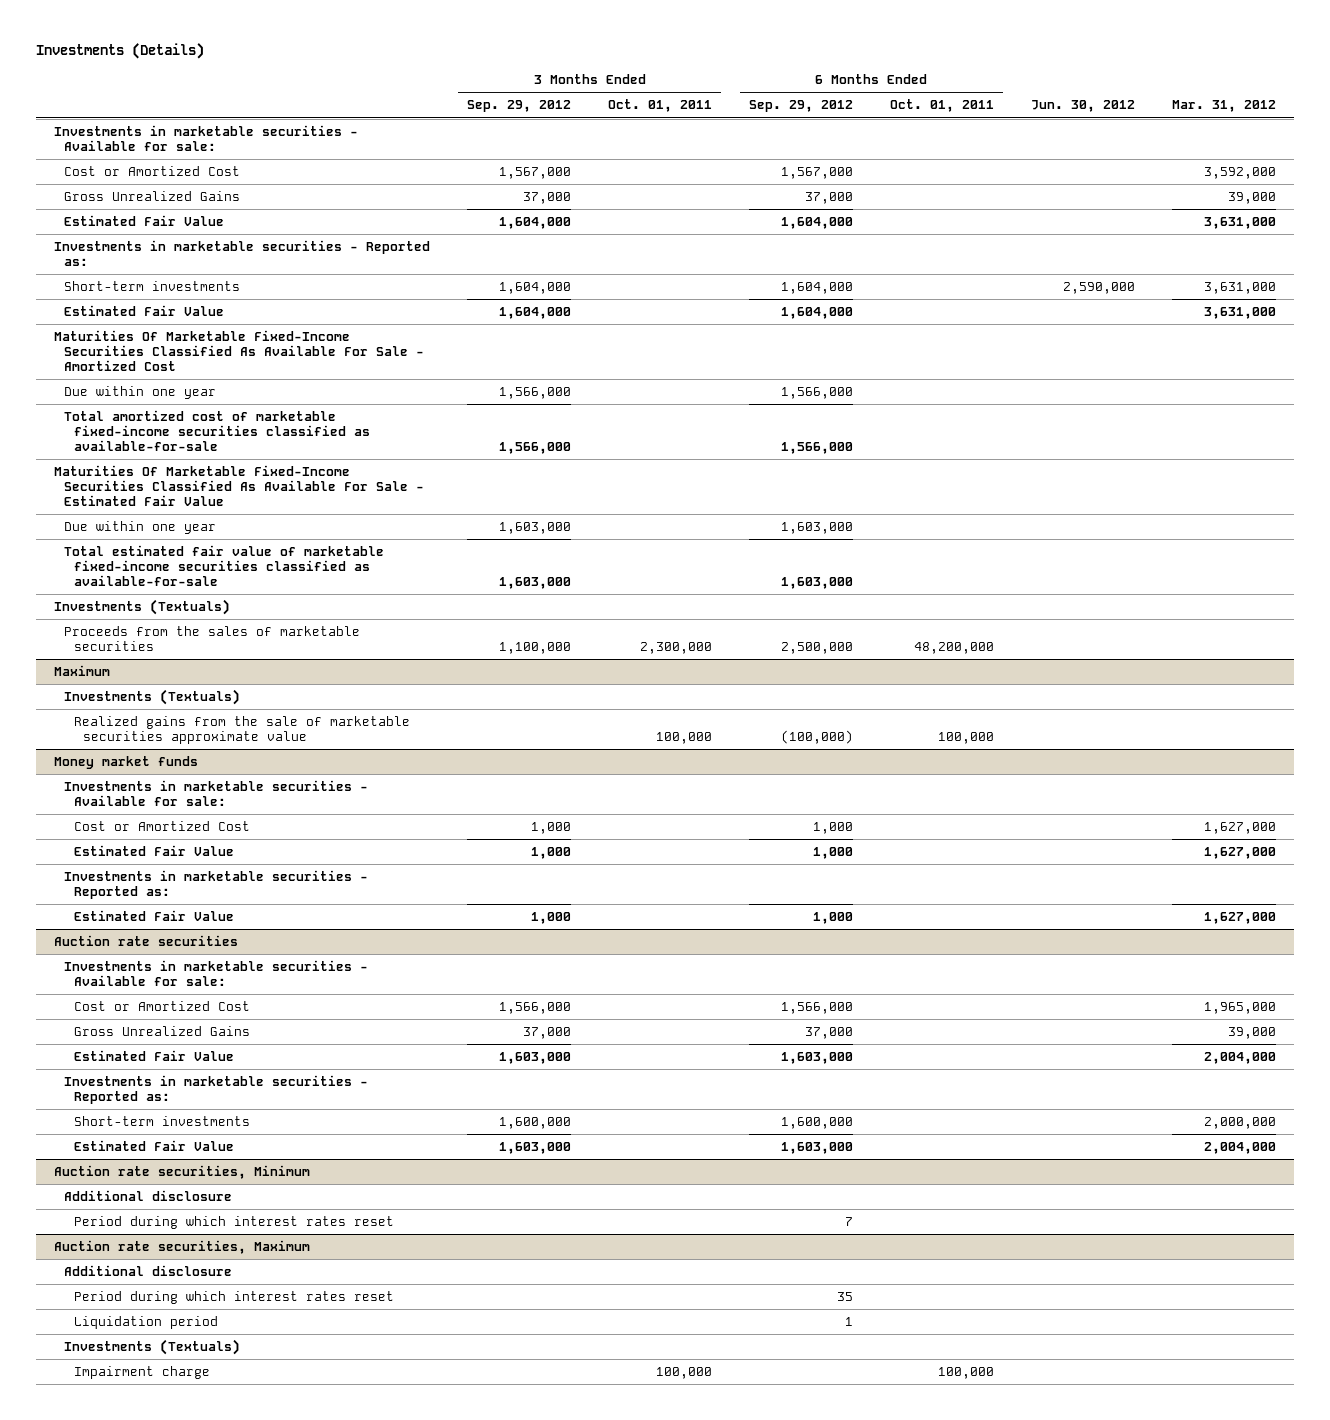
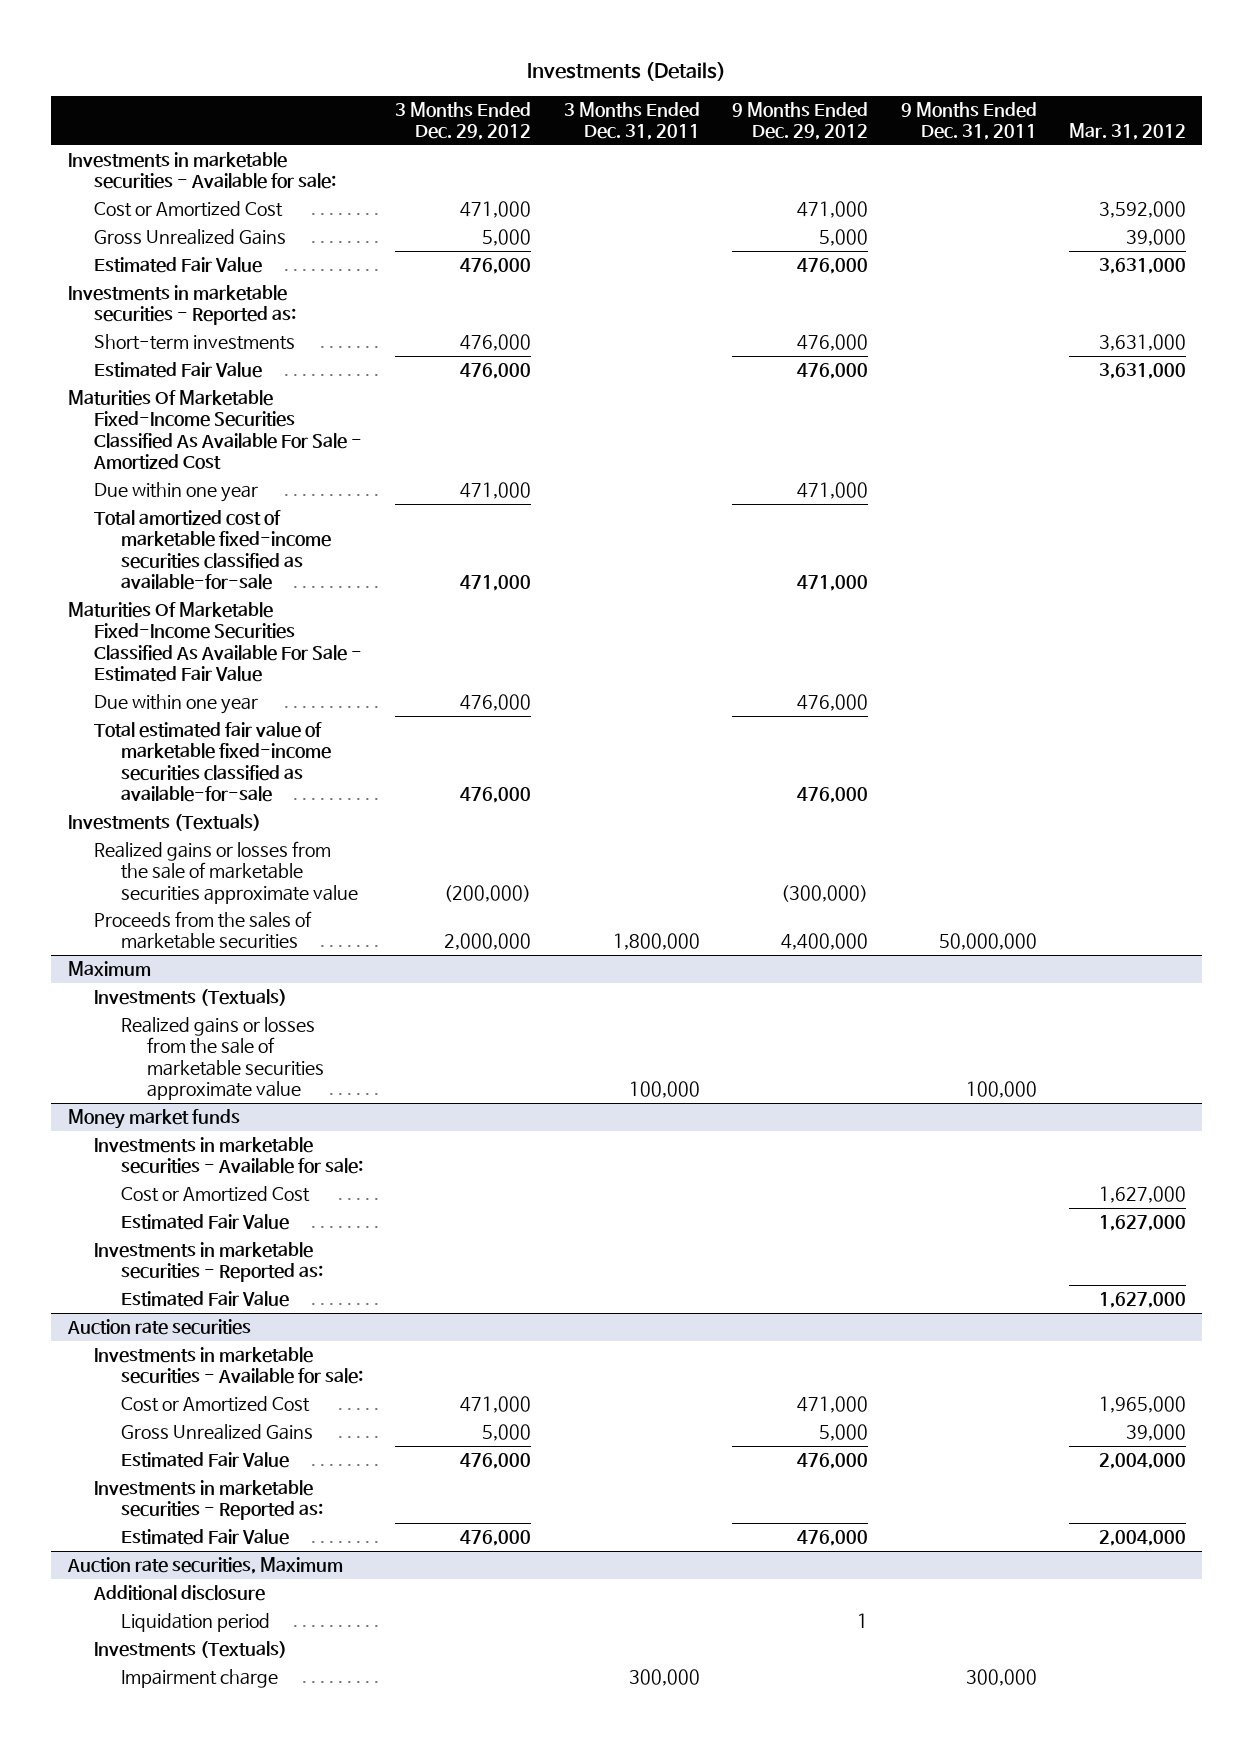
- | 3 Months Ended Sep. 29, 2012 | 3 Months Ended Oct. 01, 2011 | 6 Months Ended Sep. 29, 2012 | 6 Months Ended Oct. 01, 2011 | Jun. 30, 2012 | Mar. 31, 2012
+ | 3 Months Ended Dec. 29, 2012 | 3 Months Ended Dec. 31, 2011 | 9 Months Ended Dec. 29, 2012 | 9 Months Ended Dec. 31, 2011 | Mar. 31, 2012
+ Realized gains or losses from the sale of marketable securities approximate value | (200,000) | | (300,000) | |
@ Maximum
- Realized gains from the sale of marketable securities approximate value | | 100,000 | (100,000) | 100,000 | |
+ Realized gains or losses from the sale of marketable securities approximate value | | 100,000 | | 100,000 |
@ Auction rate securities
- Short-term investments | 1,600,000 | | 1,600,000 | | | 2,000,000
- Auction rate securities, Minimum
- Additional disclosure
- Period during which interest rates reset | | | 7 | | |
@ Auction rate securities, Maximum
- Period during which interest rates reset | | | 35 | | |

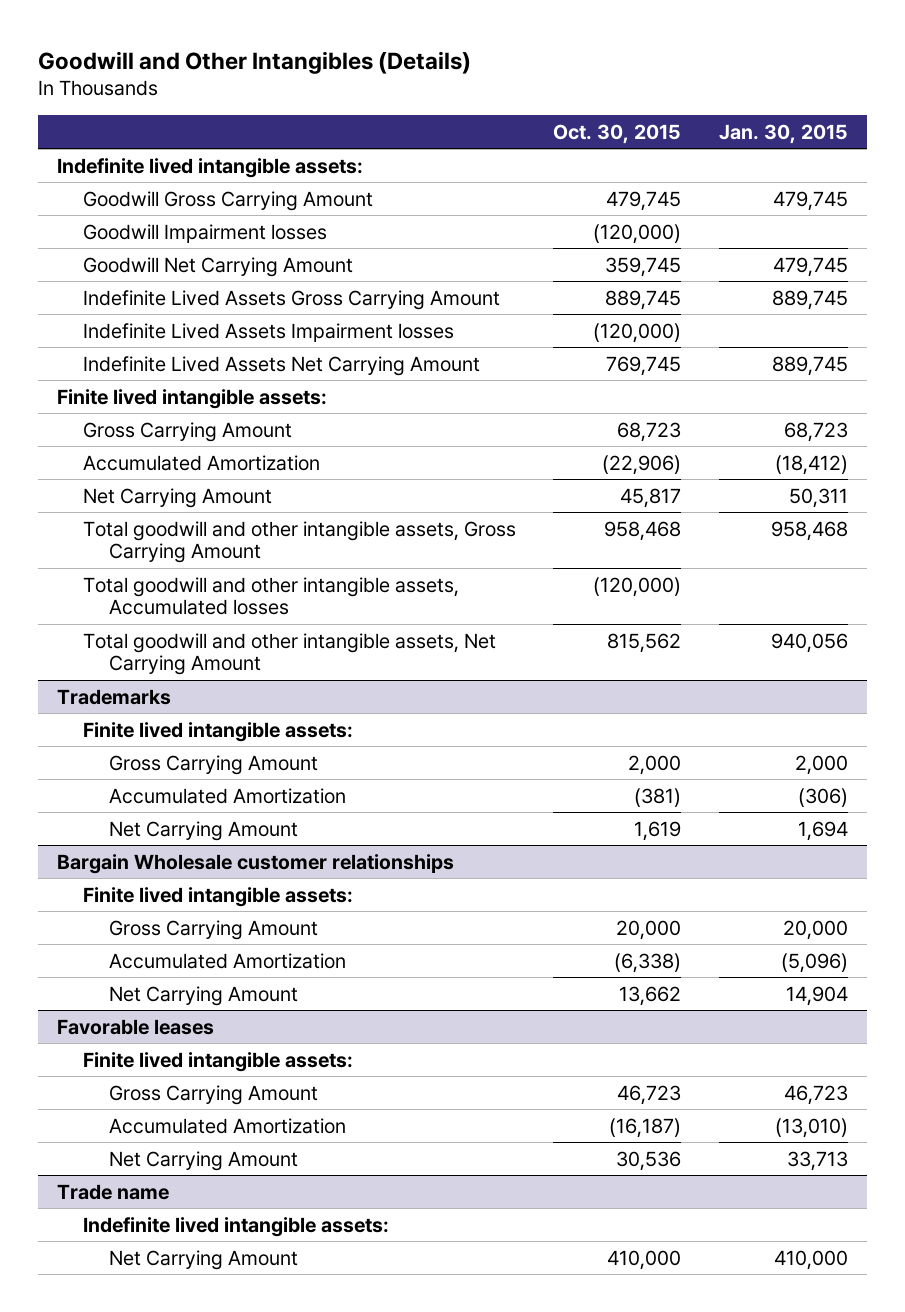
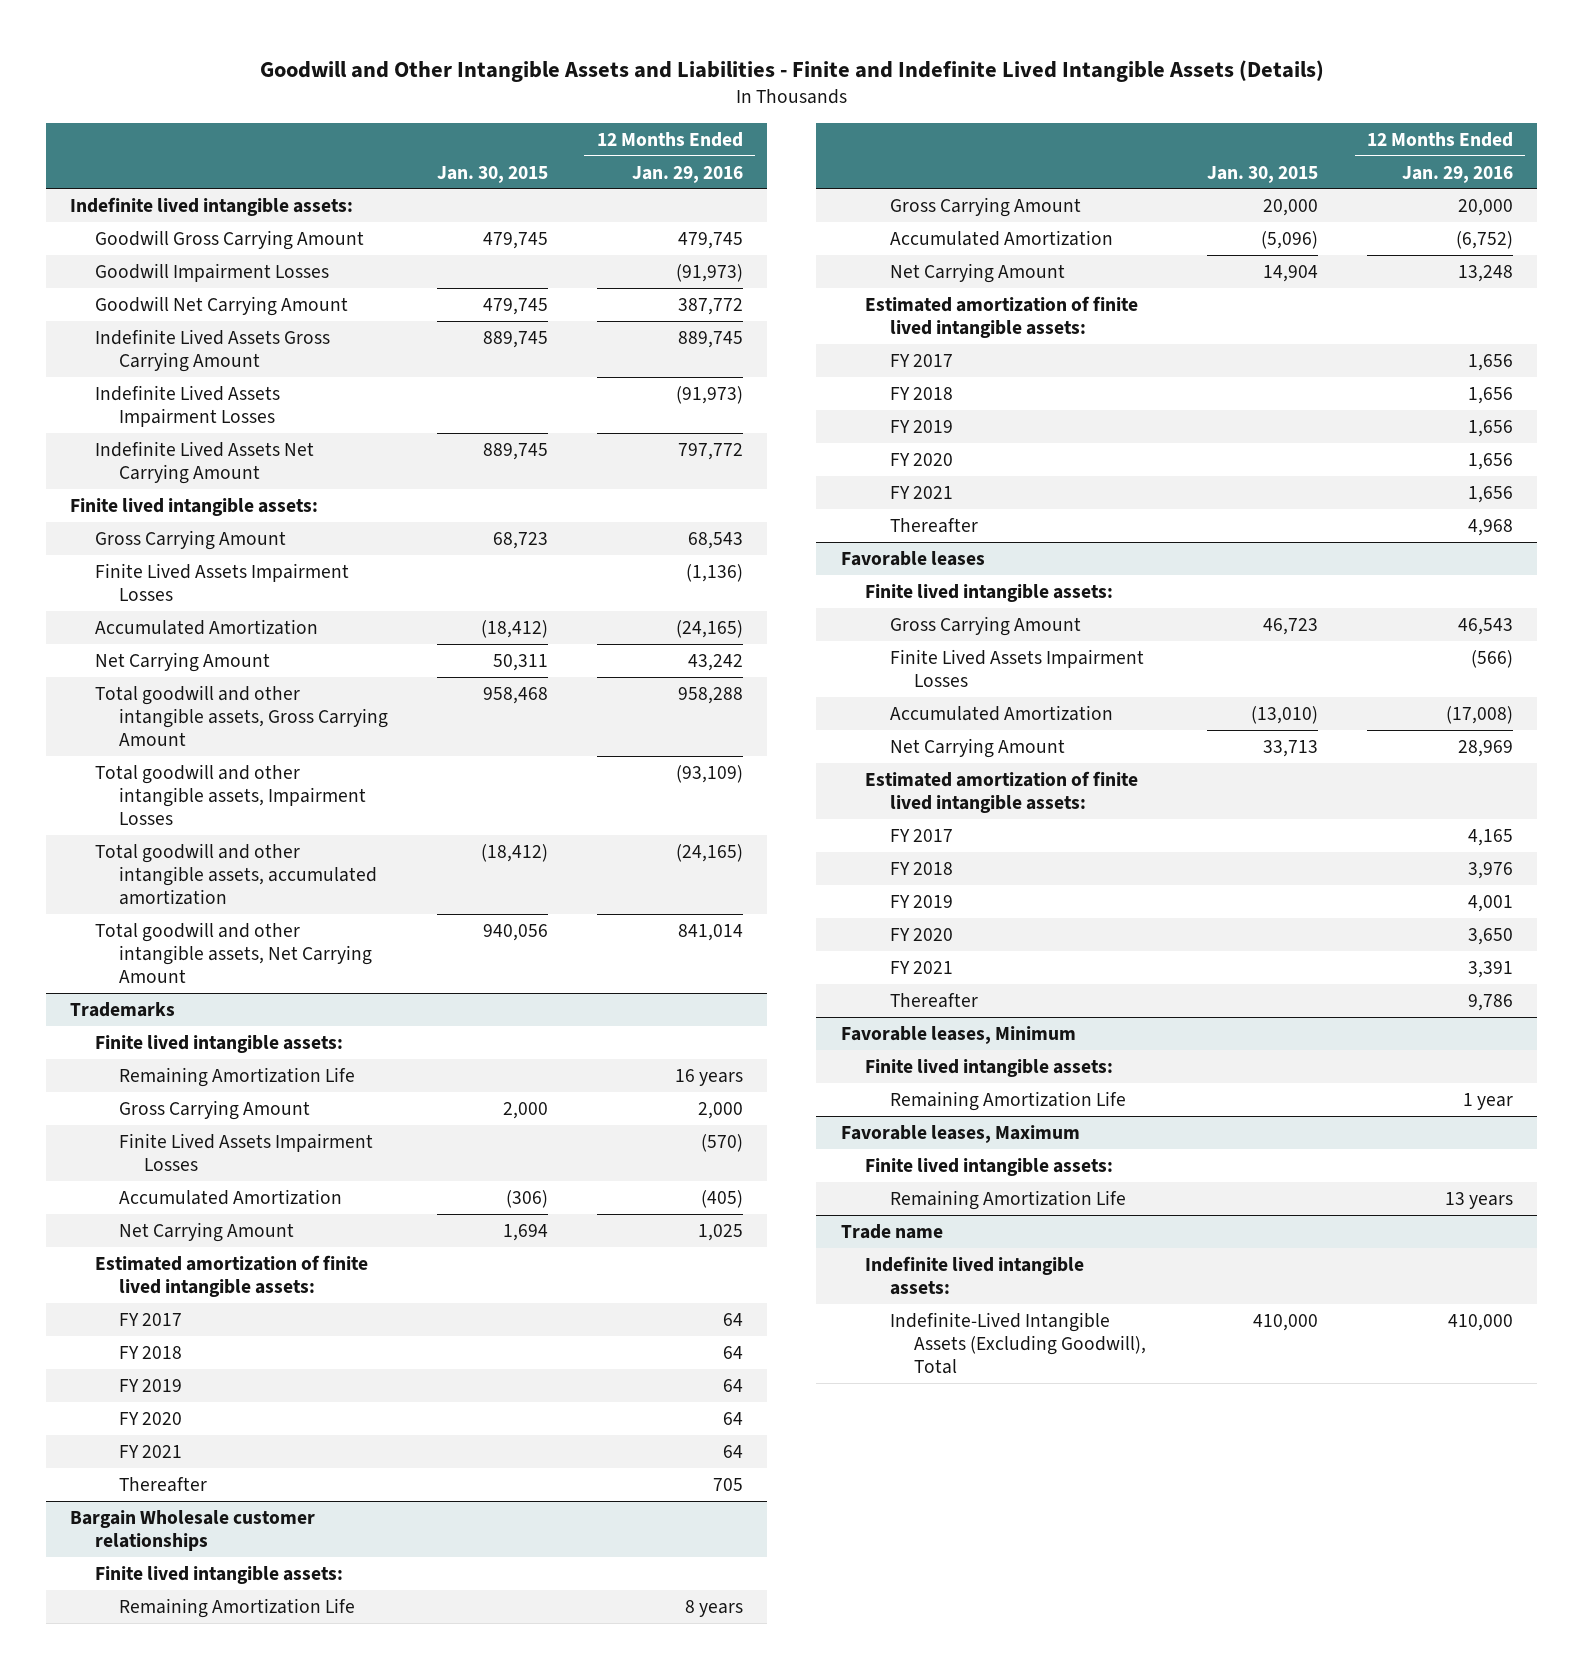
- Goodwill and Other Intangibles (Details)
+ Goodwill and Other Intangible Assets and Liabilities - Finite and Indefinite Lived Intangible Assets (Details)
- | Oct. 30, 2015 | Jan. 30, 2015
+ | Jan. 30, 2015 | 12 Months Ended Jan. 29, 2016
- Goodwill Impairment losses | (120,000) |
+ Goodwill Impairment Losses | | (91,973)
- Indefinite Lived Assets Impairment losses | (120,000) |
+ Indefinite Lived Assets Impairment Losses | | (91,973)
+ Finite Lived Assets Impairment Losses | | (1,136)
- Total goodwill and other intangible assets, Accumulated losses | (120,000) |
+ Total goodwill and other intangible assets, Impairment Losses | | (93,109)
+ Total goodwill and other intangible assets, accumulated amortization | (18,412) | (24,165)
@ Trademarks
+ Remaining Amortization Life | | 16 years
+ Finite Lived Assets Impairment Losses | | (570)
+ Estimated amortization of finite lived intangible assets:
+ FY 2017 | | 64
+ FY 2018 | | 64
+ FY 2019 | | 64
+ FY 2020 | | 64
+ FY 2021 | | 64
+ Thereafter | | 705
@ Bargain Wholesale customer relationships
+ Remaining Amortization Life | | 8 years
+ Estimated amortization of finite lived intangible assets:
+ FY 2017 | | 1,656
+ FY 2018 | | 1,656
+ FY 2019 | | 1,656
+ FY 2020 | | 1,656
+ FY 2021 | | 1,656
+ Thereafter | | 4,968
@ Favorable leases
+ Finite Lived Assets Impairment Losses | | (566)
+ Estimated amortization of finite lived intangible assets:
+ FY 2017 | | 4,165
+ FY 2018 | | 3,976
+ FY 2019 | | 4,001
+ FY 2020 | | 3,650
+ FY 2021 | | 3,391
+ Thereafter | | 9,786
+ Favorable leases, Minimum
+ Finite lived intangible assets:
+ Remaining Amortization Life | | 1 year
+ Favorable leases, Maximum
+ Finite lived intangible assets:
+ Remaining Amortization Life | | 13 years
@ Trade name
- Net Carrying Amount | 410,000 | 410,000
+ Indefinite-Lived Intangible Assets (Excluding Goodwill), Total | 410,000 | 410,000

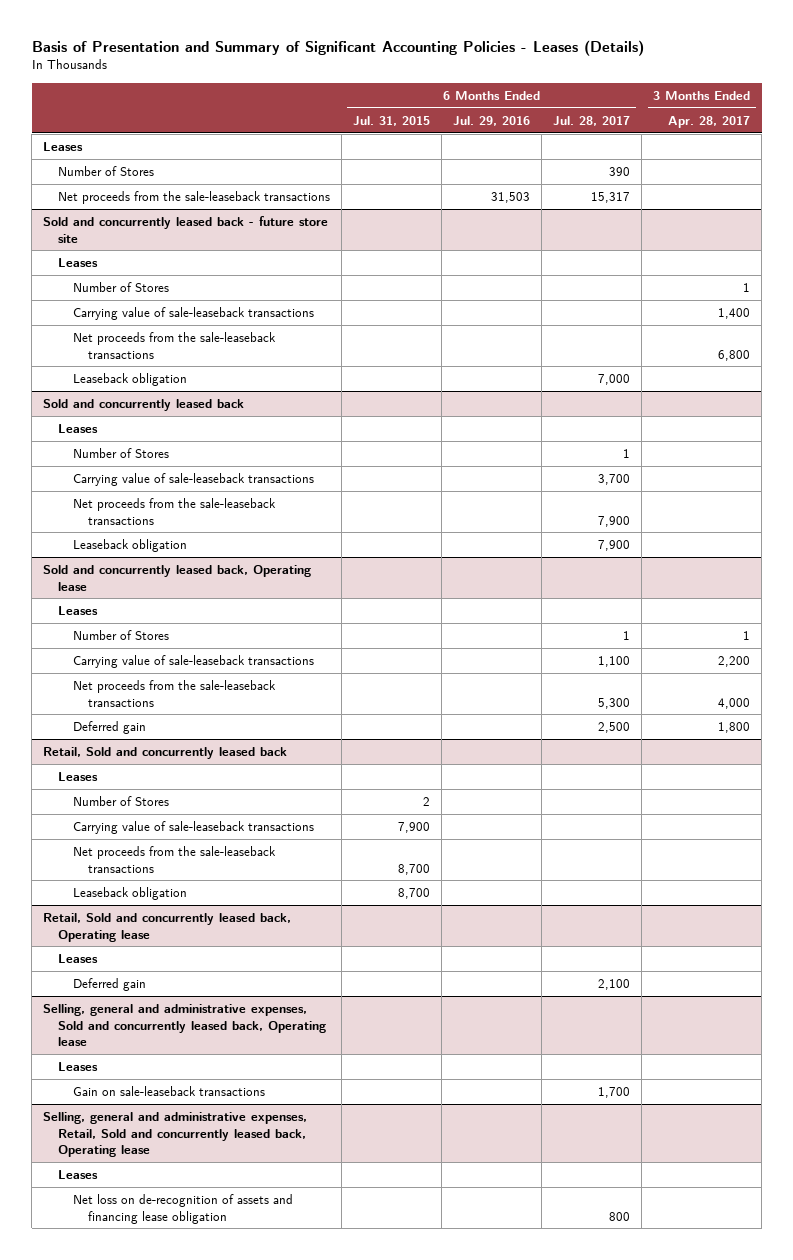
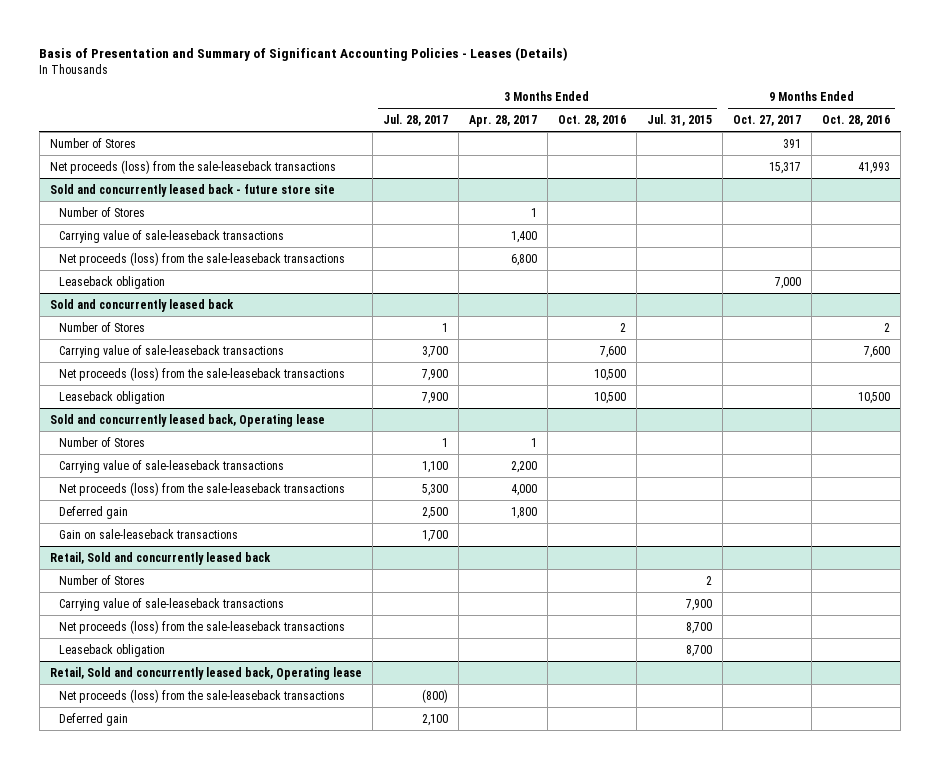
- | 6 Months Ended Jul. 31, 2015 | 6 Months Ended Jul. 29, 2016 | 6 Months Ended Jul. 28, 2017 | 3 Months Ended Apr. 28, 2017
+ | 3 Months Ended Jul. 28, 2017 | 3 Months Ended Apr. 28, 2017 | 3 Months Ended Oct. 28, 2016 | 3 Months Ended Jul. 31, 2015 | 9 Months Ended Oct. 27, 2017 | 9 Months Ended Oct. 28, 2016
- Leases
- Net proceeds from the sale-leaseback transactions | | 31,503 | 15,317 |
+ Net proceeds (loss) from the sale-leaseback transactions | | | | | 15,317 | 41,993
@ Sold and concurrently leased back - future store site
- Leases
- Net proceeds from the sale-leaseback transactions | | | | 6,800
+ Net proceeds (loss) from the sale-leaseback transactions | | 6,800 | | | |
@ Sold and concurrently leased back
- Leases
- Net proceeds from the sale-leaseback transactions | | | 7,900 |
+ Net proceeds (loss) from the sale-leaseback transactions | 7,900 | | 10,500 | | |
@ Sold and concurrently leased back, Operating lease
- Leases
- Net proceeds from the sale-leaseback transactions | | | 5,300 | 4,000
+ Net proceeds (loss) from the sale-leaseback transactions | 5,300 | 4,000 | | | |
+ Gain on sale-leaseback transactions | 1,700 | | | | |
@ Retail, Sold and concurrently leased back
- Leases
- Net proceeds from the sale-leaseback transactions | 8,700 | | |
+ Net proceeds (loss) from the sale-leaseback transactions | | | | 8,700 | |
@ Retail, Sold and concurrently leased back, Operating lease
- Leases
+ Net proceeds (loss) from the sale-leaseback transactions | (800) | | | | |
- Selling, general and administrative expenses, Sold and concurrently leased back, Operating lease
- Leases
- Gain on sale-leaseback transactions | | | 1,700 |
- Selling, general and administrative expenses, Retail, Sold and concurrently leased back, Operating lease
- Leases
- Net loss on de-recognition of assets and financing lease obligation | | | 800 |

